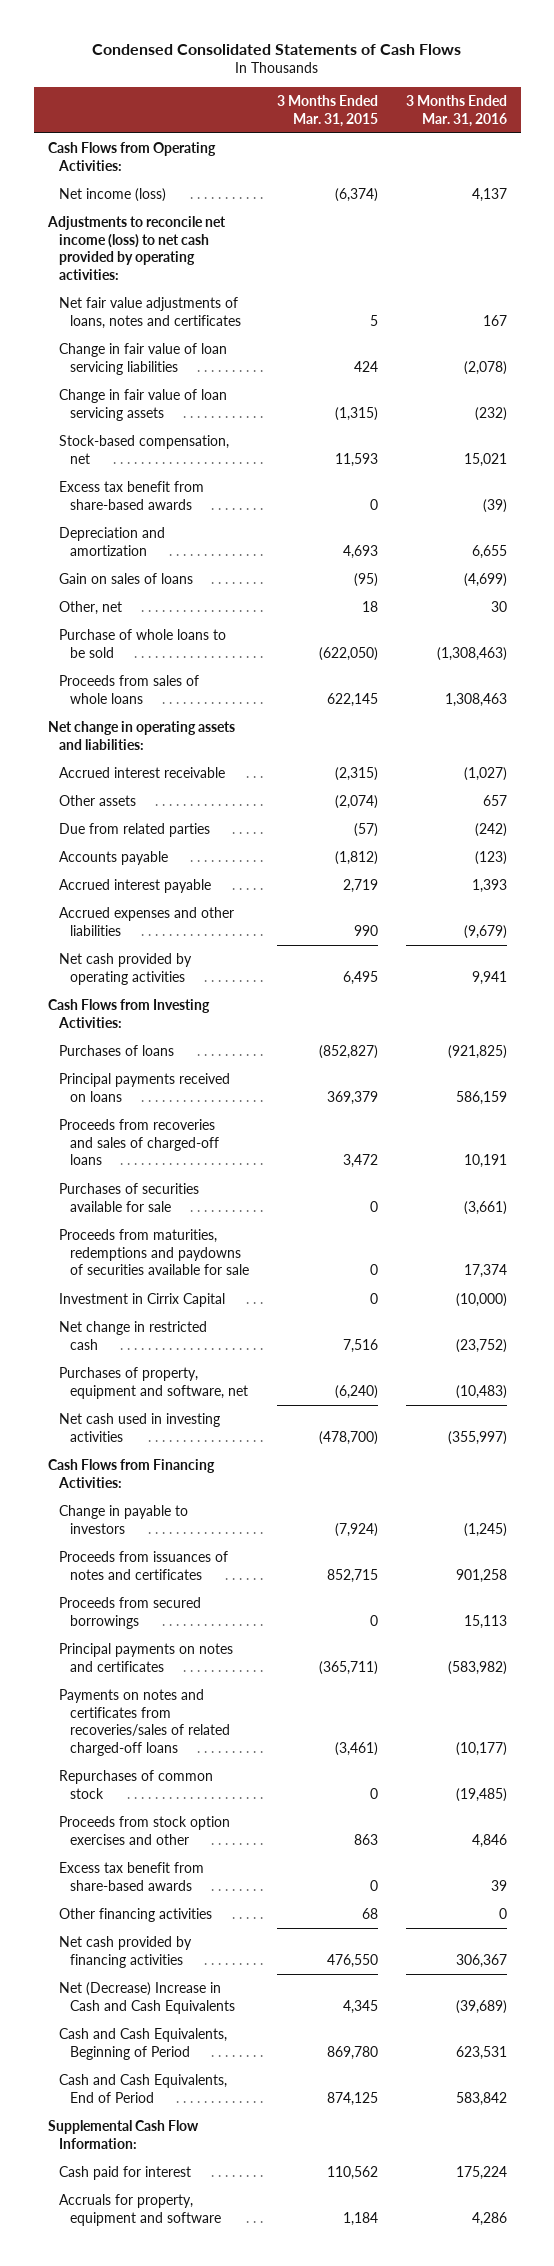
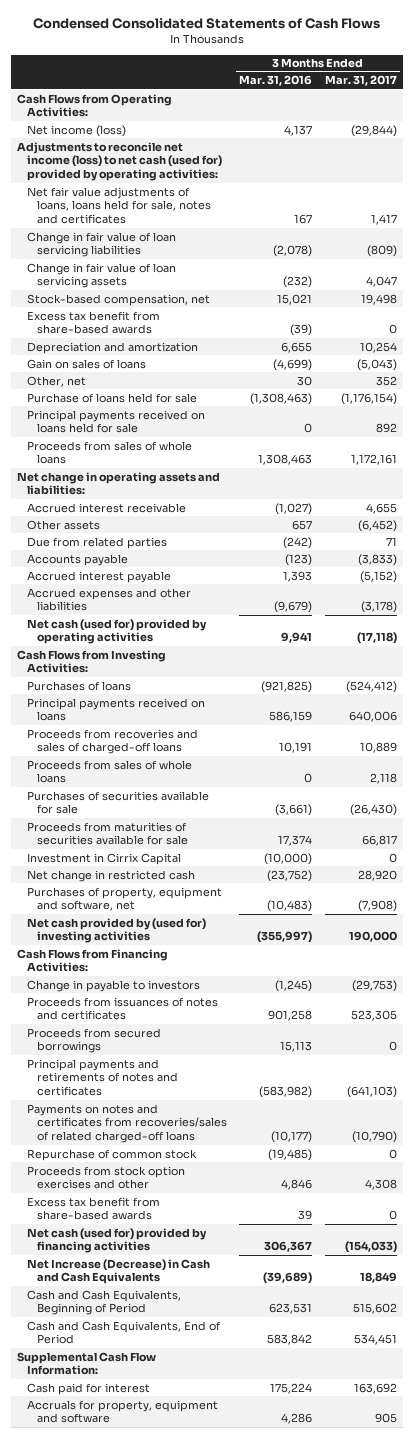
- | 3 Months Ended Mar. 31, 2015 | 3 Months Ended Mar. 31, 2016
+ | 3 Months Ended Mar. 31, 2016 | 3 Months Ended Mar. 31, 2017
- Adjustments to reconcile net income (loss) to net cash provided by operating activities:
- Net fair value adjustments of loans, notes and certificates | 5 | 167
+ Adjustments to reconcile net income (loss) to net cash (used for) provided by operating activities:
+ Net fair value adjustments of loans, loans held for sale, notes and certificates | 167 | 1,417
- Purchase of whole loans to be sold | (622,050) | (1,308,463)
+ Purchase of loans held for sale | (1,308,463) | (1,176,154)
+ Principal payments received on loans held for sale | 0 | 892
- Net cash provided by operating activities | 6,495 | 9,941
+ Net cash (used for) provided by operating activities | 9,941 | (17,118)
+ Proceeds from sales of whole loans | 0 | 2,118
- Proceeds from maturities, redemptions and paydowns of securities available for sale | 0 | 17,374
+ Proceeds from maturities of securities available for sale | 17,374 | 66,817
- Net cash used in investing activities | (478,700) | (355,997)
+ Net cash provided by (used for) investing activities | (355,997) | 190,000
- Principal payments on notes and certificates | (365,711) | (583,982)
+ Principal payments and retirements of notes and certificates | (583,982) | (641,103)
- Repurchases of common stock | 0 | (19,485)
+ Repurchase of common stock | (19,485) | 0
- Other financing activities | 68 | 0
- Net cash provided by financing activities | 476,550 | 306,367
- Net (Decrease) Increase in Cash and Cash Equivalents | 4,345 | (39,689)
+ Net cash (used for) provided by financing activities | 306,367 | (154,033)
+ Net Increase (Decrease) in Cash and Cash Equivalents | (39,689) | 18,849

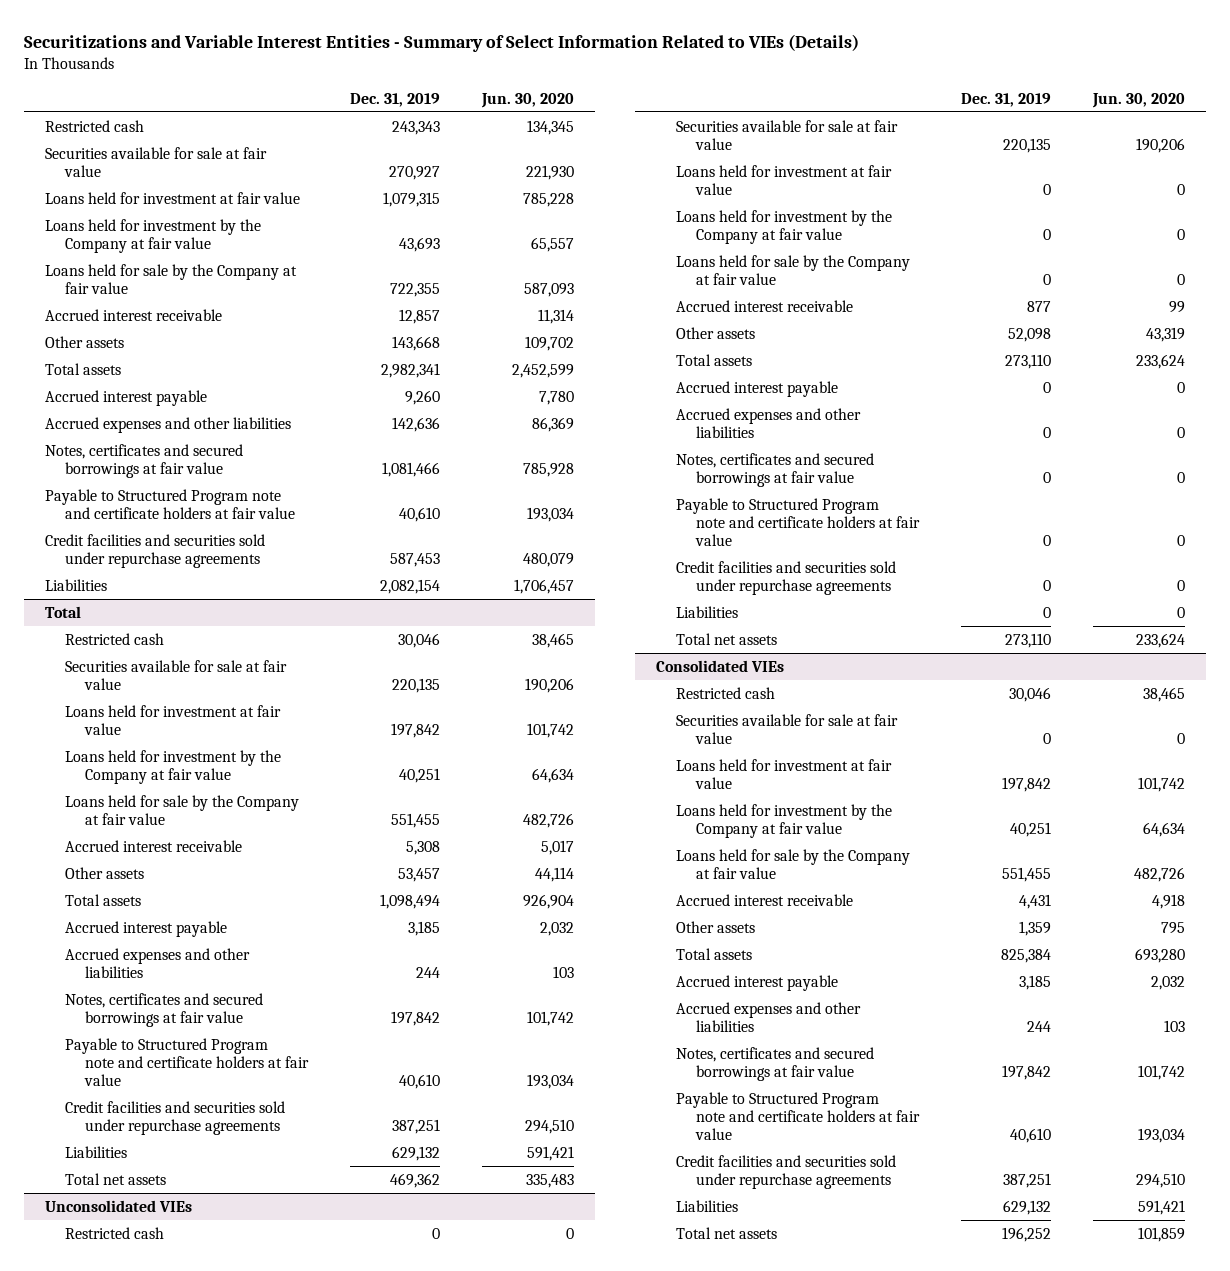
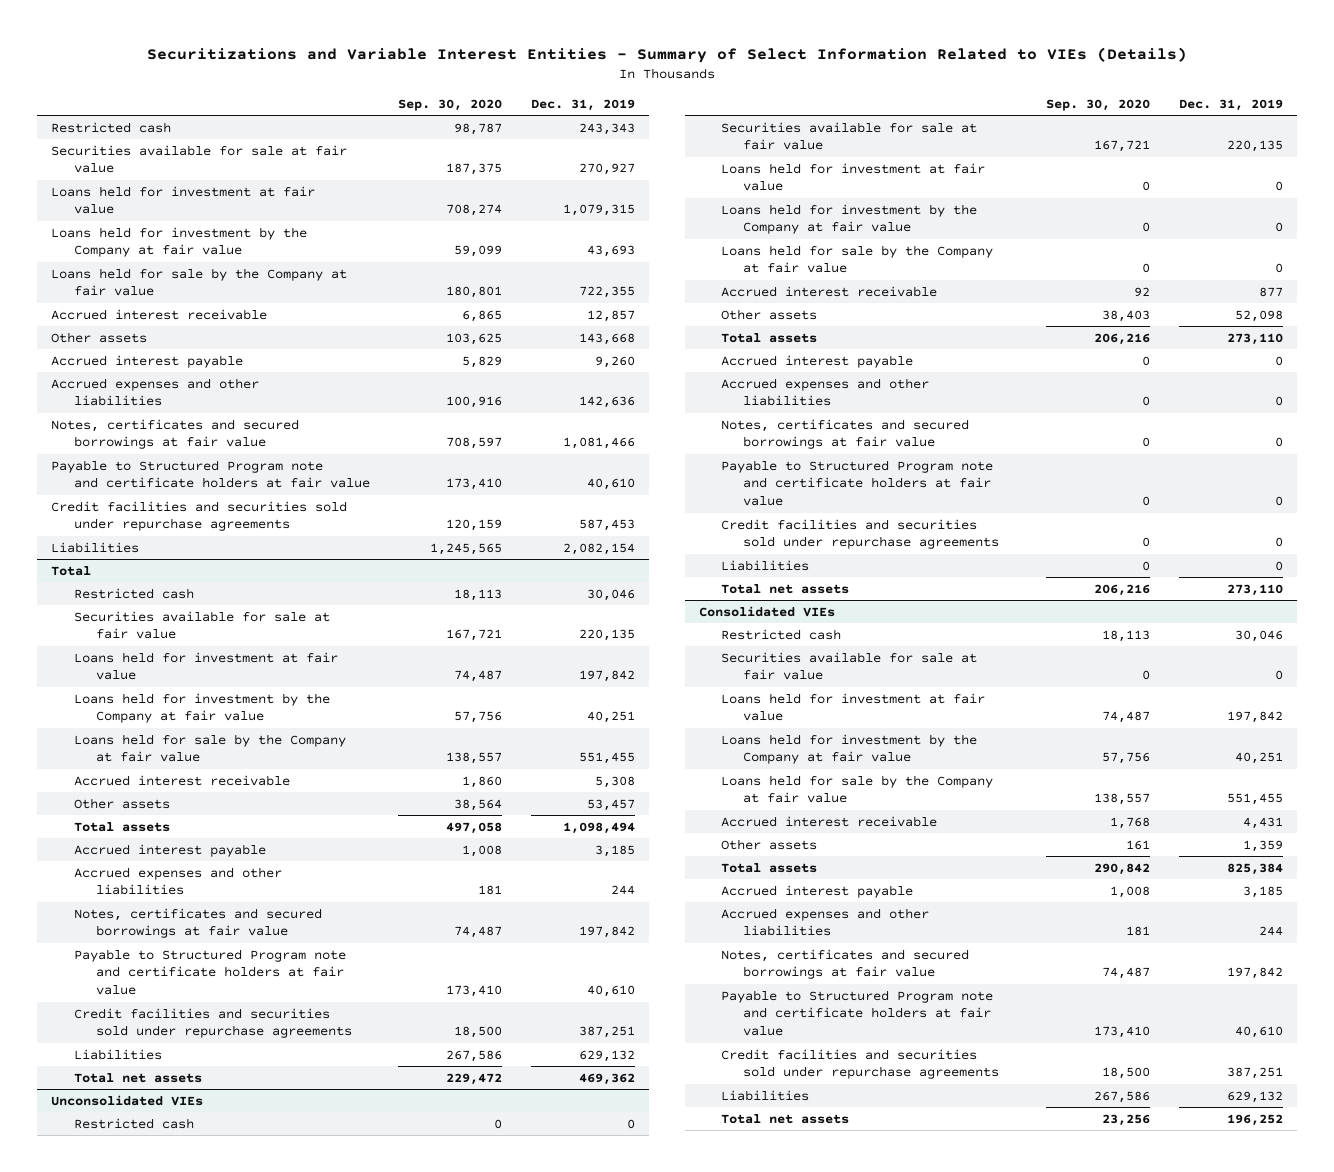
- | Dec. 31, 2019 | Jun. 30, 2020
+ | Sep. 30, 2020 | Dec. 31, 2019
- Total assets | 2,982,341 | 2,452,599

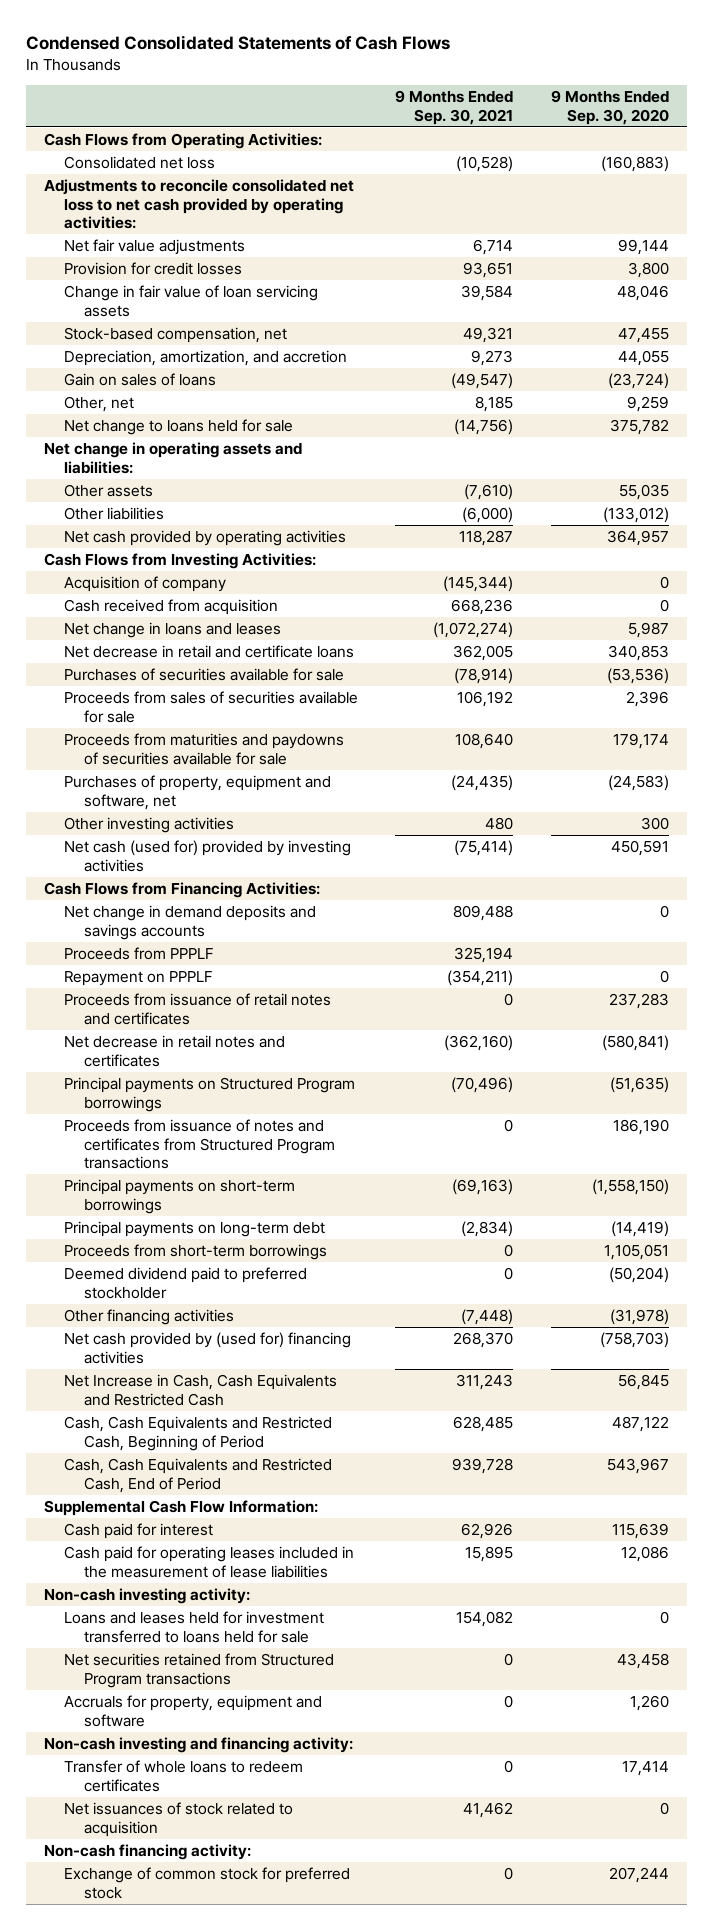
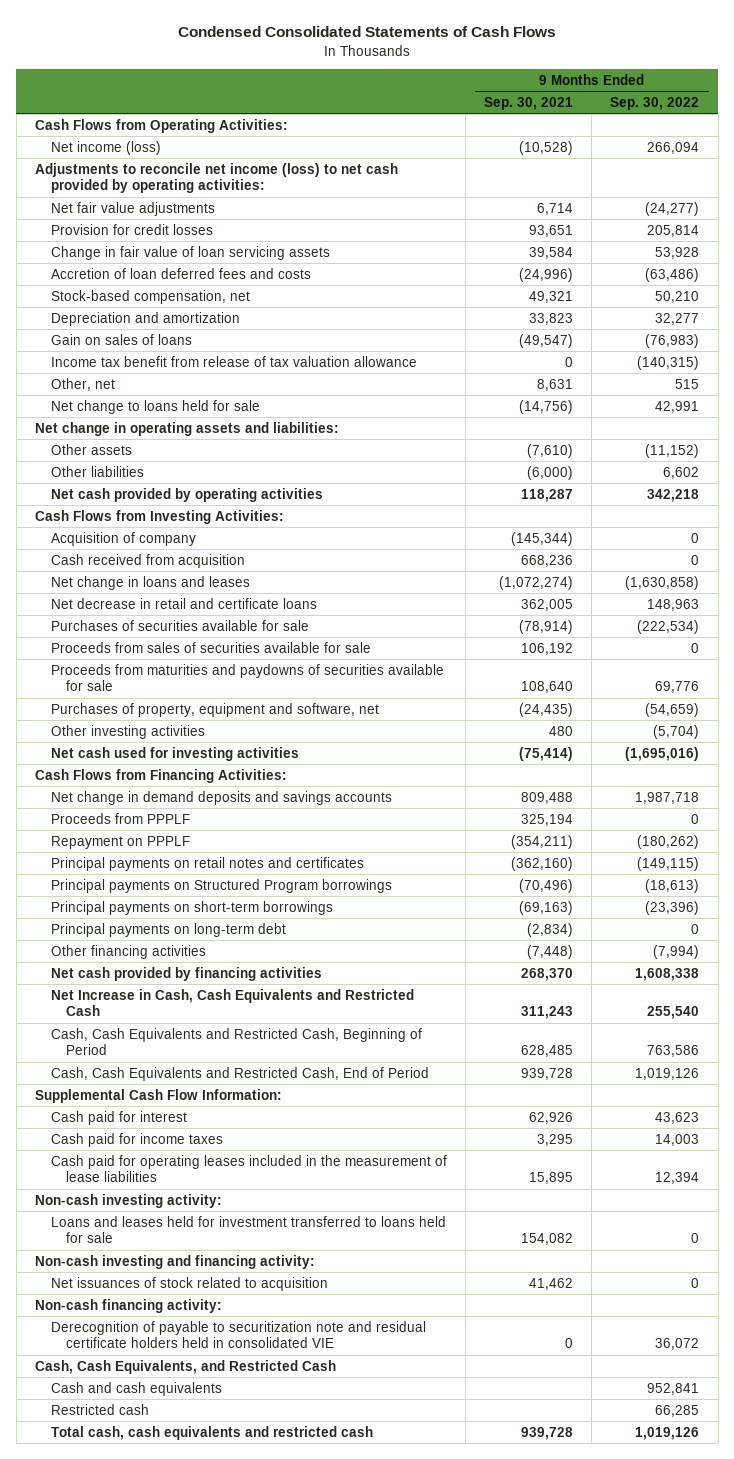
- | 9 Months Ended Sep. 30, 2021 | 9 Months Ended Sep. 30, 2020
+ | 9 Months Ended Sep. 30, 2021 | 9 Months Ended Sep. 30, 2022
- Consolidated net loss | (10,528) | (160,883)
- Adjustments to reconcile consolidated net loss to net cash provided by operating activities:
+ Net income (loss) | (10,528) | 266,094
+ Adjustments to reconcile net income (loss) to net cash provided by operating activities:
+ Accretion of loan deferred fees and costs | (24,996) | (63,486)
- Depreciation, amortization, and accretion | 9,273 | 44,055
+ Depreciation and amortization | 33,823 | 32,277
- Other, net | 8,185 | 9,259
+ Income tax benefit from release of tax valuation allowance | 0 | (140,315)
+ Other, net | 8,631 | 515
- Net cash (used for) provided by investing activities | (75,414) | 450,591
+ Net cash used for investing activities | (75,414) | (1,695,016)
- Proceeds from issuance of retail notes and certificates | 0 | 237,283
- Net decrease in retail notes and certificates | (362,160) | (580,841)
+ Principal payments on retail notes and certificates | (362,160) | (149,115)
- Proceeds from issuance of notes and certificates from Structured Program transactions | 0 | 186,190
- Proceeds from short-term borrowings | 0 | 1,105,051
- Deemed dividend paid to preferred stockholder | 0 | (50,204)
- Net cash provided by (used for) financing activities | 268,370 | (758,703)
+ Net cash provided by financing activities | 268,370 | 1,608,338
+ Cash paid for income taxes | 3,295 | 14,003
- Net securities retained from Structured Program transactions | 0 | 43,458
- Accruals for property, equipment and software | 0 | 1,260
- Transfer of whole loans to redeem certificates | 0 | 17,414
- Exchange of common stock for preferred stock | 0 | 207,244
+ Derecognition of payable to securitization note and residual certificate holders held in consolidated VIE | 0 | 36,072
+ Cash, Cash Equivalents, and Restricted Cash
+ Cash and cash equivalents | | 952,841
+ Restricted cash | | 66,285
+ Total cash, cash equivalents and restricted cash | 939,728 | 1,019,126

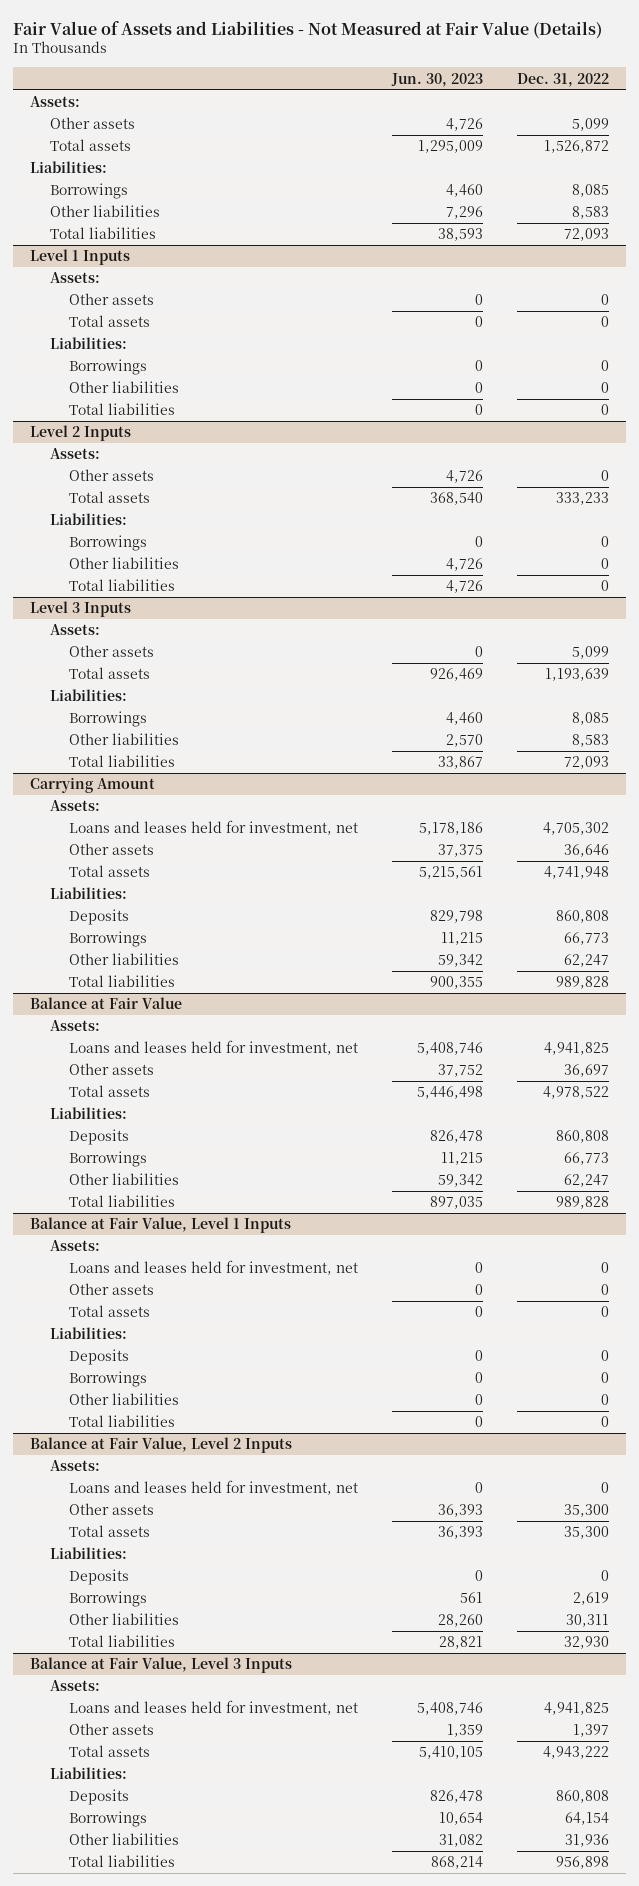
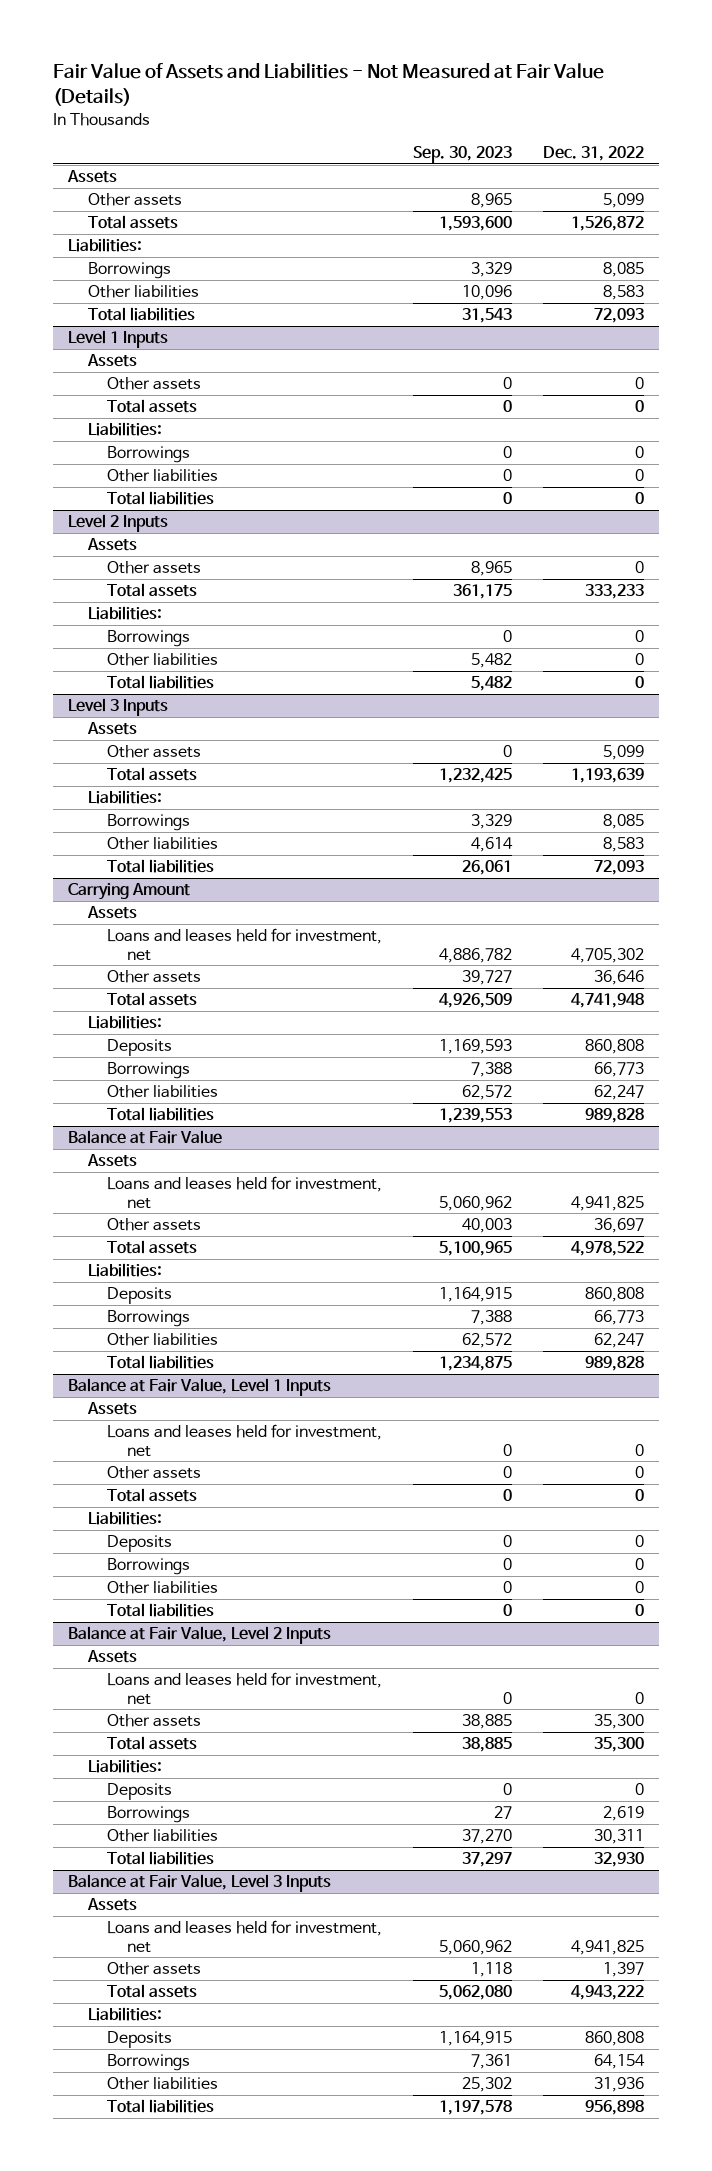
- | Jun. 30, 2023 | Dec. 31, 2022
+ | Sep. 30, 2023 | Dec. 31, 2022
- Assets:
+ Assets
@ Level 1 Inputs
- Assets:
+ Assets
@ Level 2 Inputs
- Assets:
+ Assets
@ Level 3 Inputs
- Assets:
+ Assets
@ Carrying Amount
- Assets:
+ Assets
@ Balance at Fair Value
- Assets:
+ Assets
@ Balance at Fair Value, Level 1 Inputs
- Assets:
+ Assets
@ Balance at Fair Value, Level 2 Inputs
- Assets:
+ Assets
@ Balance at Fair Value, Level 3 Inputs
- Assets:
+ Assets

